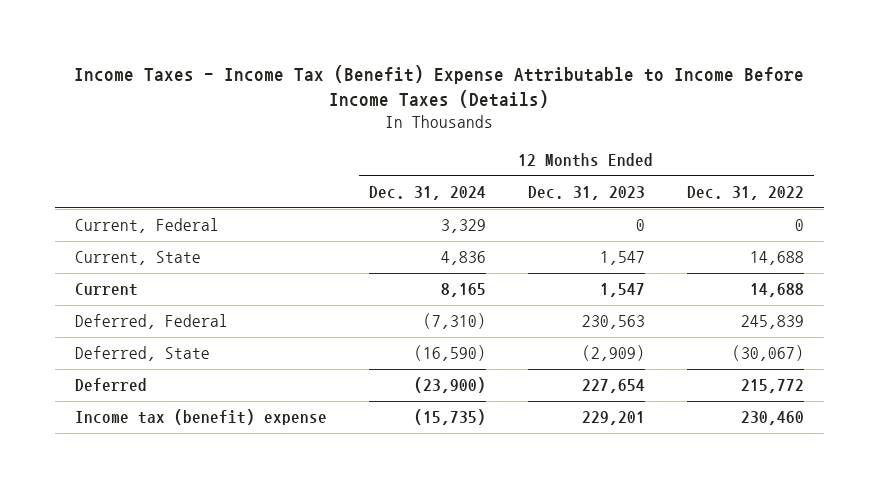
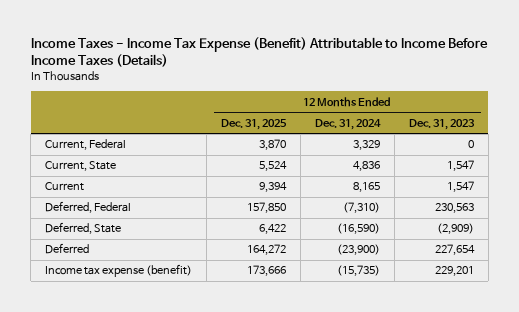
- Income Taxes - Income Tax (Benefit) Expense Attributable to Income Before Income Taxes (Details)
+ Income Taxes - Income Tax Expense (Benefit) Attributable to Income Before Income Taxes (Details)
- | 12 Months Ended Dec. 31, 2024 | 12 Months Ended Dec. 31, 2023 | 12 Months Ended Dec. 31, 2022
+ | 12 Months Ended Dec. 31, 2025 | 12 Months Ended Dec. 31, 2024 | 12 Months Ended Dec. 31, 2023
- Income tax (benefit) expense | (15,735) | 229,201 | 230,460
+ Income tax expense (benefit) | 173,666 | (15,735) | 229,201

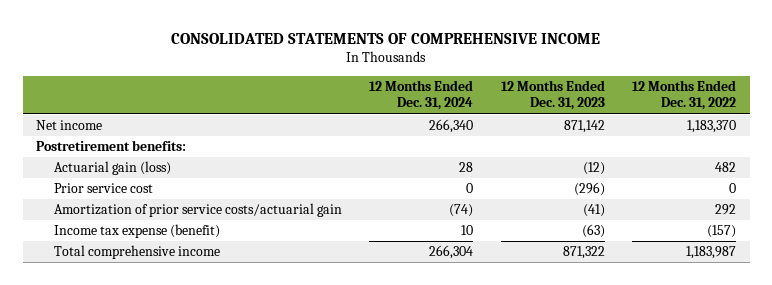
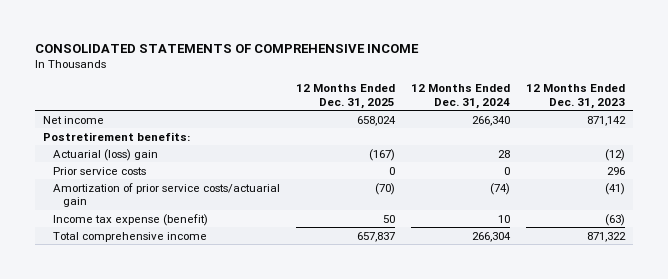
- | 12 Months Ended Dec. 31, 2024 | 12 Months Ended Dec. 31, 2023 | 12 Months Ended Dec. 31, 2022
+ | 12 Months Ended Dec. 31, 2025 | 12 Months Ended Dec. 31, 2024 | 12 Months Ended Dec. 31, 2023
- Actuarial gain (loss) | 28 | (12) | 482
- Prior service cost | 0 | (296) | 0
+ Actuarial (loss) gain | (167) | 28 | (12)
+ Prior service costs | 0 | 0 | 296

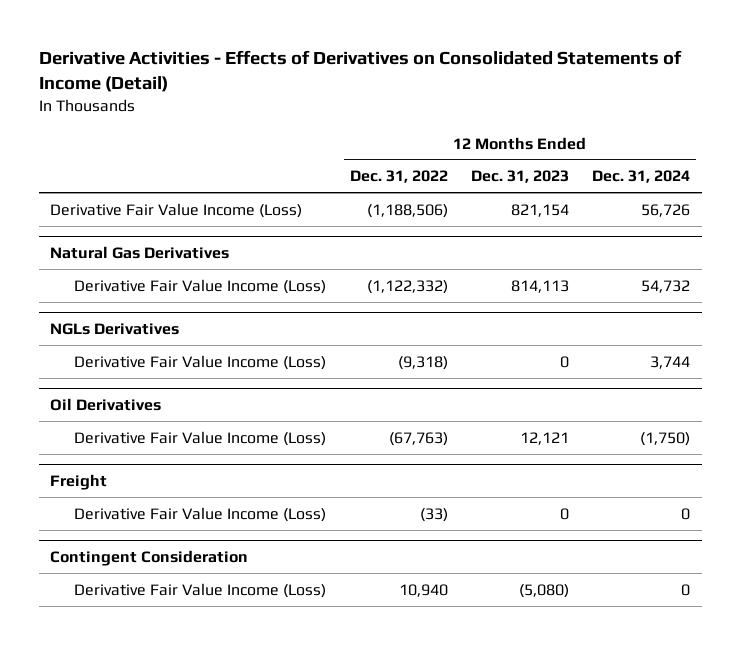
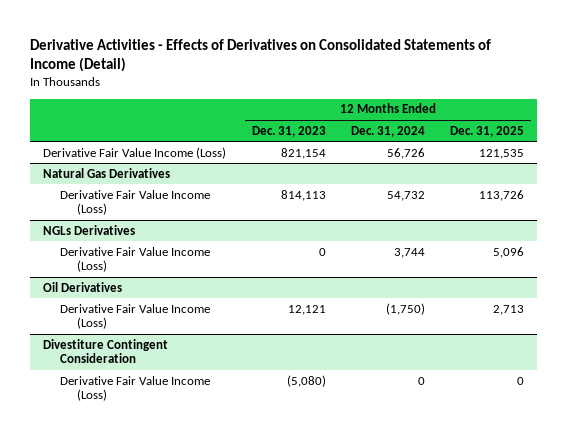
- | 12 Months Ended Dec. 31, 2022 | 12 Months Ended Dec. 31, 2023 | 12 Months Ended Dec. 31, 2024
+ | 12 Months Ended Dec. 31, 2023 | 12 Months Ended Dec. 31, 2024 | 12 Months Ended Dec. 31, 2025
- Freight
- Derivative Fair Value Income (Loss) | (33) | 0 | 0
- Contingent Consideration
+ Divestiture Contingent Consideration

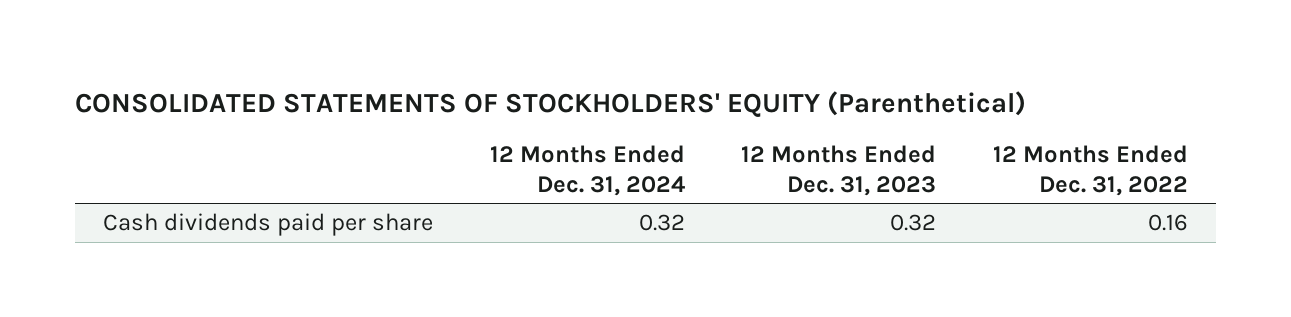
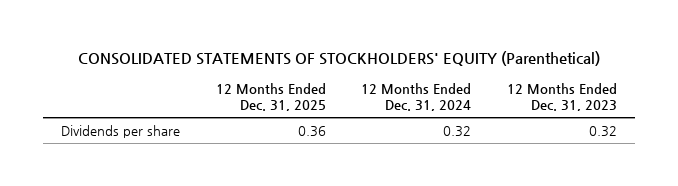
- | 12 Months Ended Dec. 31, 2024 | 12 Months Ended Dec. 31, 2023 | 12 Months Ended Dec. 31, 2022
+ | 12 Months Ended Dec. 31, 2025 | 12 Months Ended Dec. 31, 2024 | 12 Months Ended Dec. 31, 2023
- Cash dividends paid per share | 0.32 | 0.32 | 0.16
+ Dividends per share | 0.36 | 0.32 | 0.32

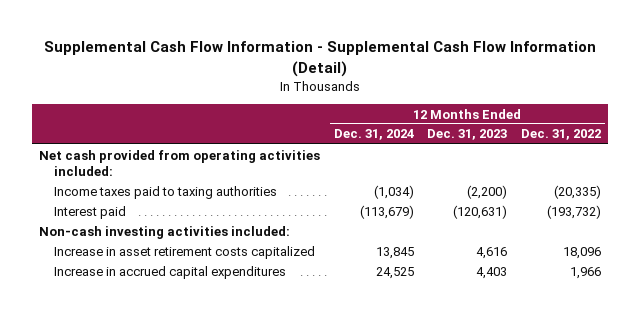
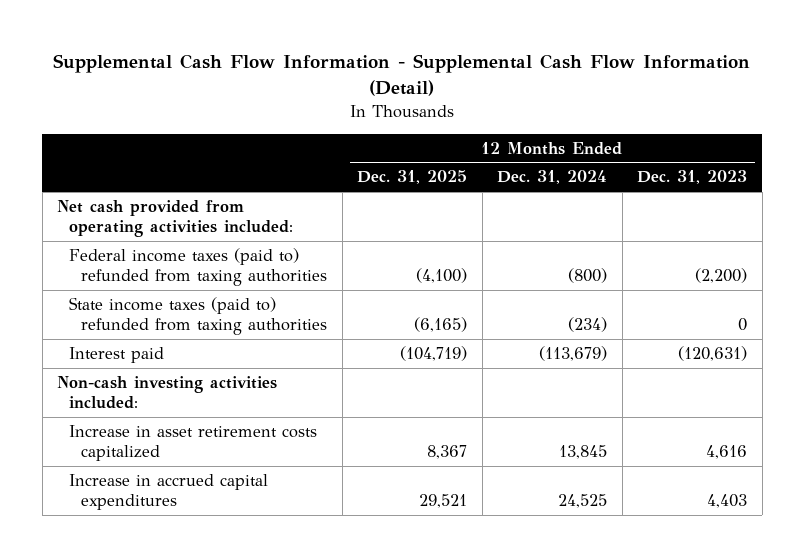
- | 12 Months Ended Dec. 31, 2024 | 12 Months Ended Dec. 31, 2023 | 12 Months Ended Dec. 31, 2022
+ | 12 Months Ended Dec. 31, 2025 | 12 Months Ended Dec. 31, 2024 | 12 Months Ended Dec. 31, 2023
- Income taxes paid to taxing authorities | (1,034) | (2,200) | (20,335)
+ Federal income taxes (paid to) refunded from taxing authorities | (4,100) | (800) | (2,200)
+ State income taxes (paid to) refunded from taxing authorities | (6,165) | (234) | 0

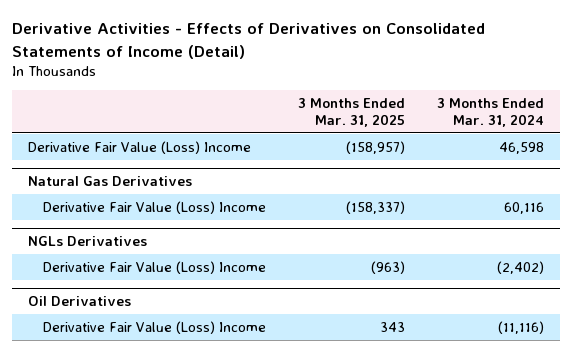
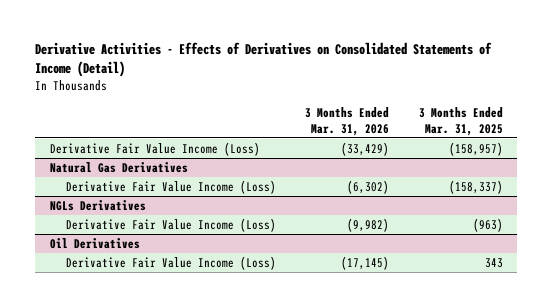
- | 3 Months Ended Mar. 31, 2025 | 3 Months Ended Mar. 31, 2024
+ | 3 Months Ended Mar. 31, 2026 | 3 Months Ended Mar. 31, 2025
- Derivative Fair Value (Loss) Income | (158,957) | 46,598
+ Derivative Fair Value Income (Loss) | (33,429) | (158,957)
@ Natural Gas Derivatives
- Derivative Fair Value (Loss) Income | (158,337) | 60,116
+ Derivative Fair Value Income (Loss) | (6,302) | (158,337)
@ NGLs Derivatives
- Derivative Fair Value (Loss) Income | (963) | (2,402)
+ Derivative Fair Value Income (Loss) | (9,982) | (963)
@ Oil Derivatives
- Derivative Fair Value (Loss) Income | 343 | (11,116)
+ Derivative Fair Value Income (Loss) | (17,145) | 343

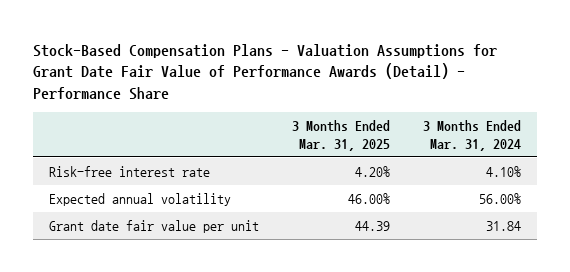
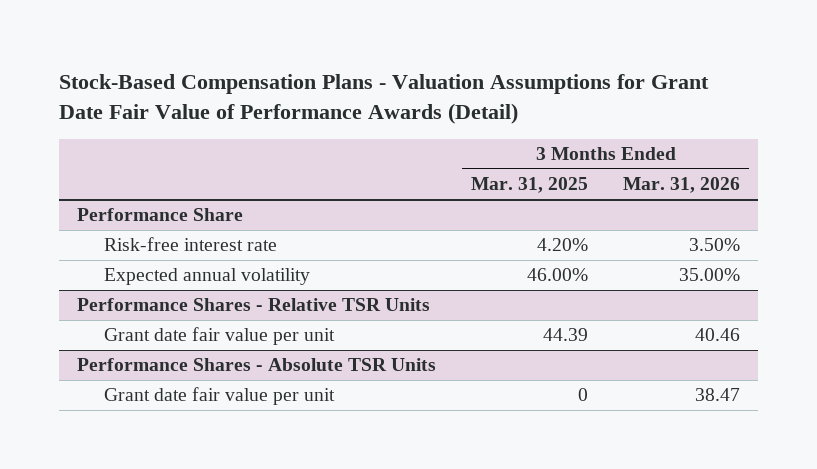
- Stock-Based Compensation Plans - Valuation Assumptions for Grant Date Fair Value of Performance Awards (Detail) - Performance Share
+ Stock-Based Compensation Plans - Valuation Assumptions for Grant Date Fair Value of Performance Awards (Detail)
- | 3 Months Ended Mar. 31, 2025 | 3 Months Ended Mar. 31, 2024
+ | 3 Months Ended Mar. 31, 2025 | 3 Months Ended Mar. 31, 2026
+ Performance Share
+ Performance Shares - Relative TSR Units
+ Performance Shares - Absolute TSR Units
+ Grant date fair value per unit | 0 | 38.47

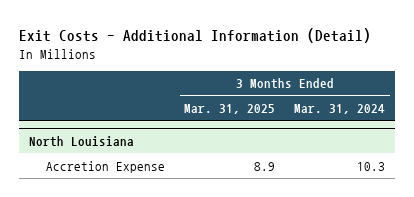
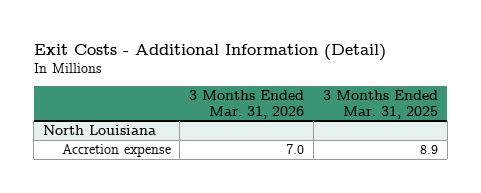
- | 3 Months Ended Mar. 31, 2025 | 3 Months Ended Mar. 31, 2024
+ | 3 Months Ended Mar. 31, 2026 | 3 Months Ended Mar. 31, 2025
@ North Louisiana
- Accretion Expense | 8.9 | 10.3
+ Accretion expense | 7.0 | 8.9

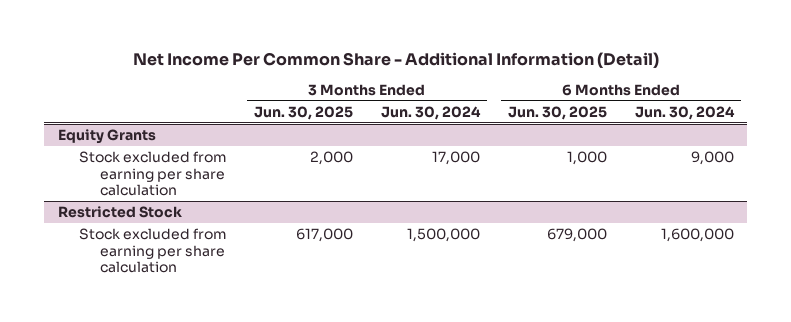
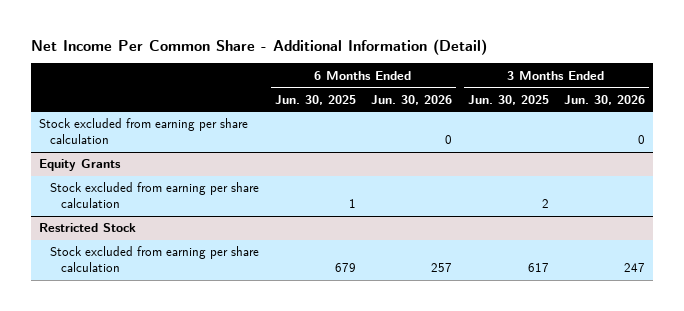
- | 3 Months Ended Jun. 30, 2025 | 3 Months Ended Jun. 30, 2024 | 6 Months Ended Jun. 30, 2025 | 6 Months Ended Jun. 30, 2024
+ | 6 Months Ended Jun. 30, 2025 | 6 Months Ended Jun. 30, 2026 | 3 Months Ended Jun. 30, 2025 | 3 Months Ended Jun. 30, 2026
+ Stock excluded from earning per share calculation | | 0 | | 0
@ Equity Grants
- Stock excluded from earning per share calculation | 2,000 | 17,000 | 1,000 | 9,000
+ Stock excluded from earning per share calculation | 1 | | 2 |
@ Restricted Stock
- Stock excluded from earning per share calculation | 617,000 | 1,500,000 | 679,000 | 1,600,000
+ Stock excluded from earning per share calculation | 679 | 257 | 617 | 247

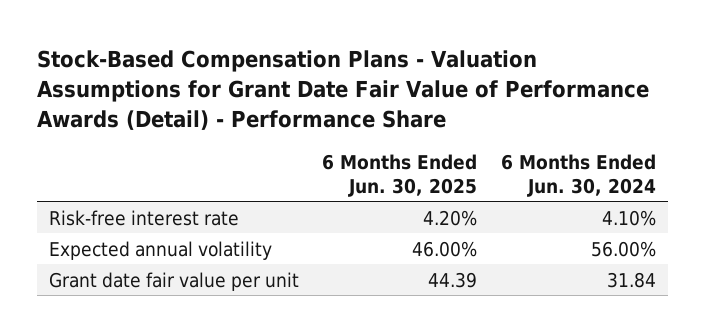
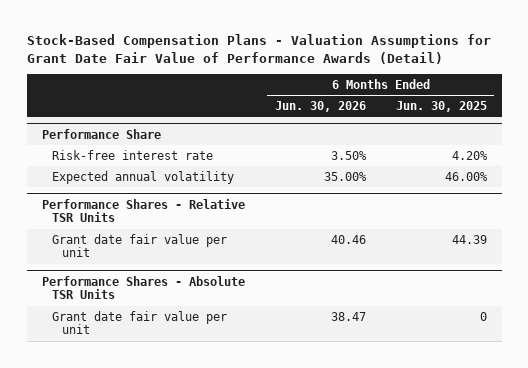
- Stock-Based Compensation Plans - Valuation Assumptions for Grant Date Fair Value of Performance Awards (Detail) - Performance Share
+ Stock-Based Compensation Plans - Valuation Assumptions for Grant Date Fair Value of Performance Awards (Detail)
- | 6 Months Ended Jun. 30, 2025 | 6 Months Ended Jun. 30, 2024
+ | 6 Months Ended Jun. 30, 2026 | 6 Months Ended Jun. 30, 2025
+ Performance Share
+ Performance Shares - Relative TSR Units
+ Performance Shares - Absolute TSR Units
+ Grant date fair value per unit | 38.47 | 0

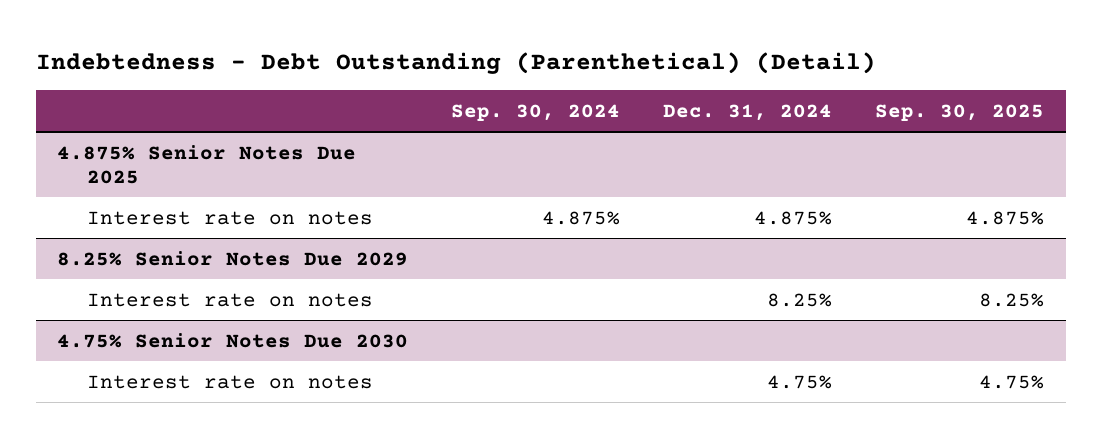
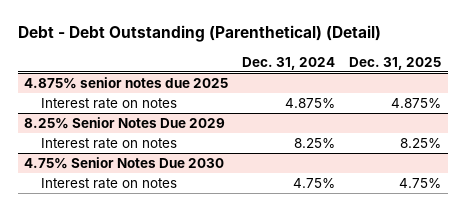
- Indebtedness - Debt Outstanding (Parenthetical) (Detail)
+ Debt - Debt Outstanding (Parenthetical) (Detail)
- | Sep. 30, 2024 | Dec. 31, 2024 | Sep. 30, 2025
+ | Dec. 31, 2024 | Dec. 31, 2025
- 4.875% Senior Notes Due 2025
+ 4.875% senior notes due 2025

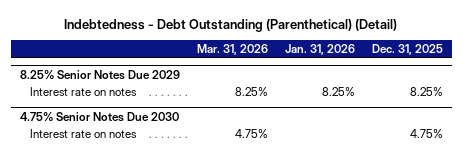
- Debt - Debt Outstanding (Parenthetical) (Detail)
+ Indebtedness - Debt Outstanding (Parenthetical) (Detail)
- | Dec. 31, 2024 | Dec. 31, 2025
+ | Mar. 31, 2026 | Jan. 31, 2026 | Dec. 31, 2025
- 4.875% senior notes due 2025
- Interest rate on notes | 4.875% | 4.875%

